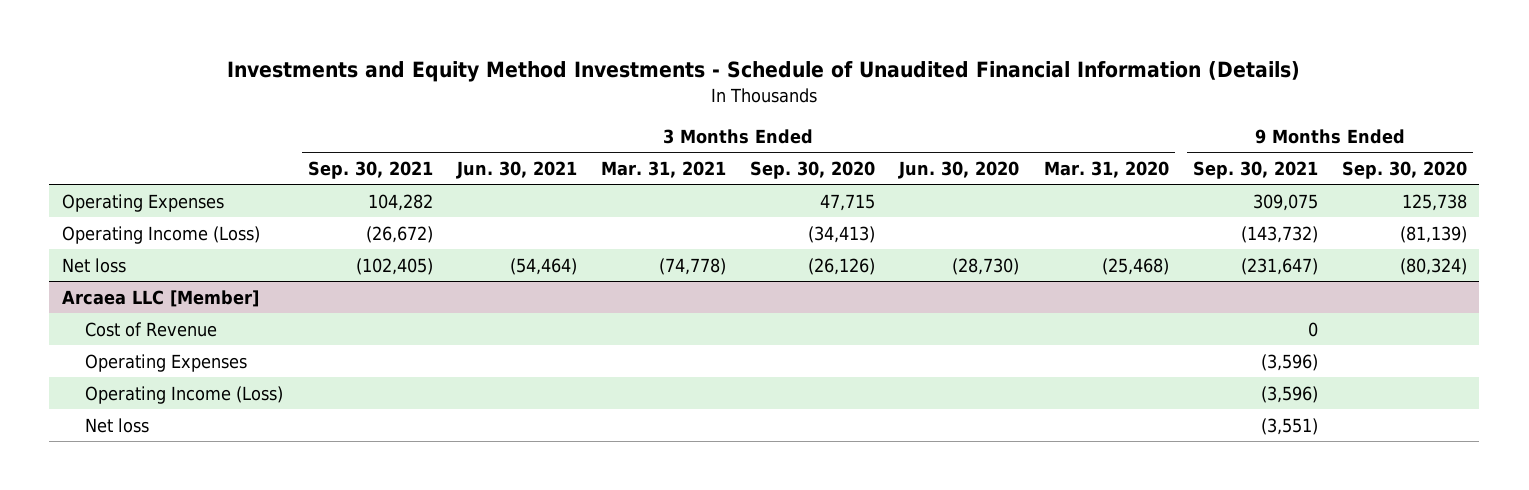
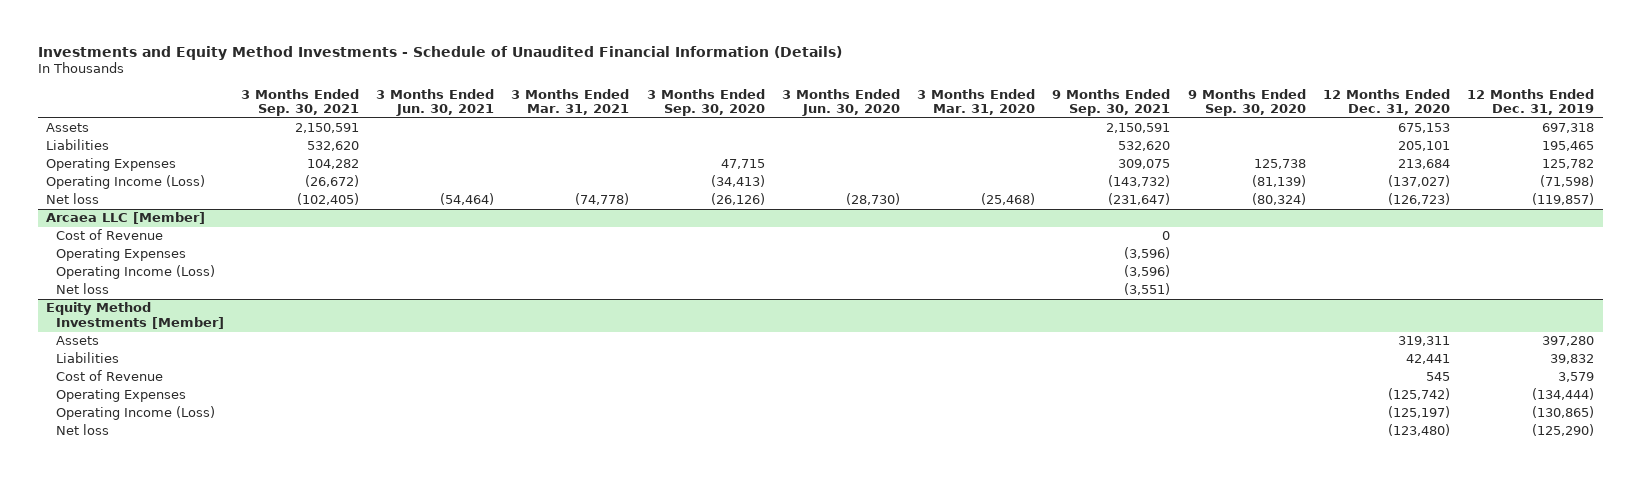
- | 3 Months Ended Sep. 30, 2021 | 3 Months Ended Jun. 30, 2021 | 3 Months Ended Mar. 31, 2021 | 3 Months Ended Sep. 30, 2020 | 3 Months Ended Jun. 30, 2020 | 3 Months Ended Mar. 31, 2020 | 9 Months Ended Sep. 30, 2021 | 9 Months Ended Sep. 30, 2020
+ | 3 Months Ended Sep. 30, 2021 | 3 Months Ended Jun. 30, 2021 | 3 Months Ended Mar. 31, 2021 | 3 Months Ended Sep. 30, 2020 | 3 Months Ended Jun. 30, 2020 | 3 Months Ended Mar. 31, 2020 | 9 Months Ended Sep. 30, 2021 | 9 Months Ended Sep. 30, 2020 | 12 Months Ended Dec. 31, 2020 | 12 Months Ended Dec. 31, 2019
+ Assets | 2,150,591 | | | | | | 2,150,591 | | 675,153 | 697,318
+ Liabilities | 532,620 | | | | | | 532,620 | | 205,101 | 195,465
+ Equity Method Investments [Member]
+ Assets | | | | | | | | | 319,311 | 397,280
+ Liabilities | | | | | | | | | 42,441 | 39,832
+ Cost of Revenue | | | | | | | | | 545 | 3,579
+ Operating Expenses | | | | | | | | | (125,742) | (134,444)
+ Operating Income (Loss) | | | | | | | | | (125,197) | (130,865)
+ Net loss | | | | | | | | | (123,480) | (125,290)

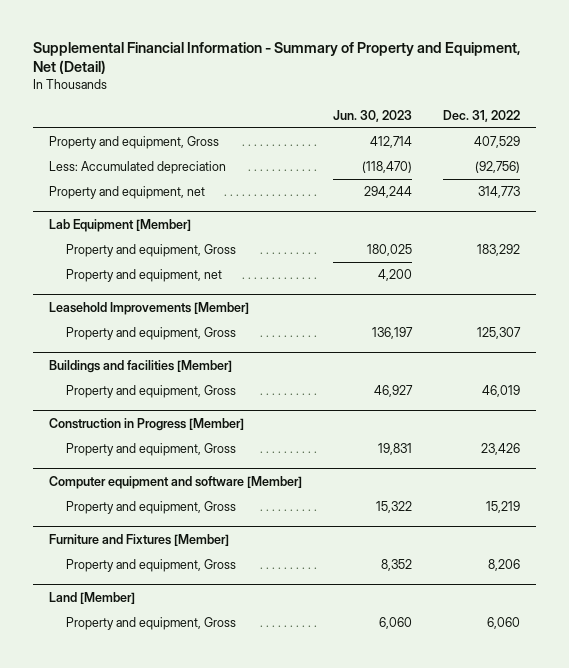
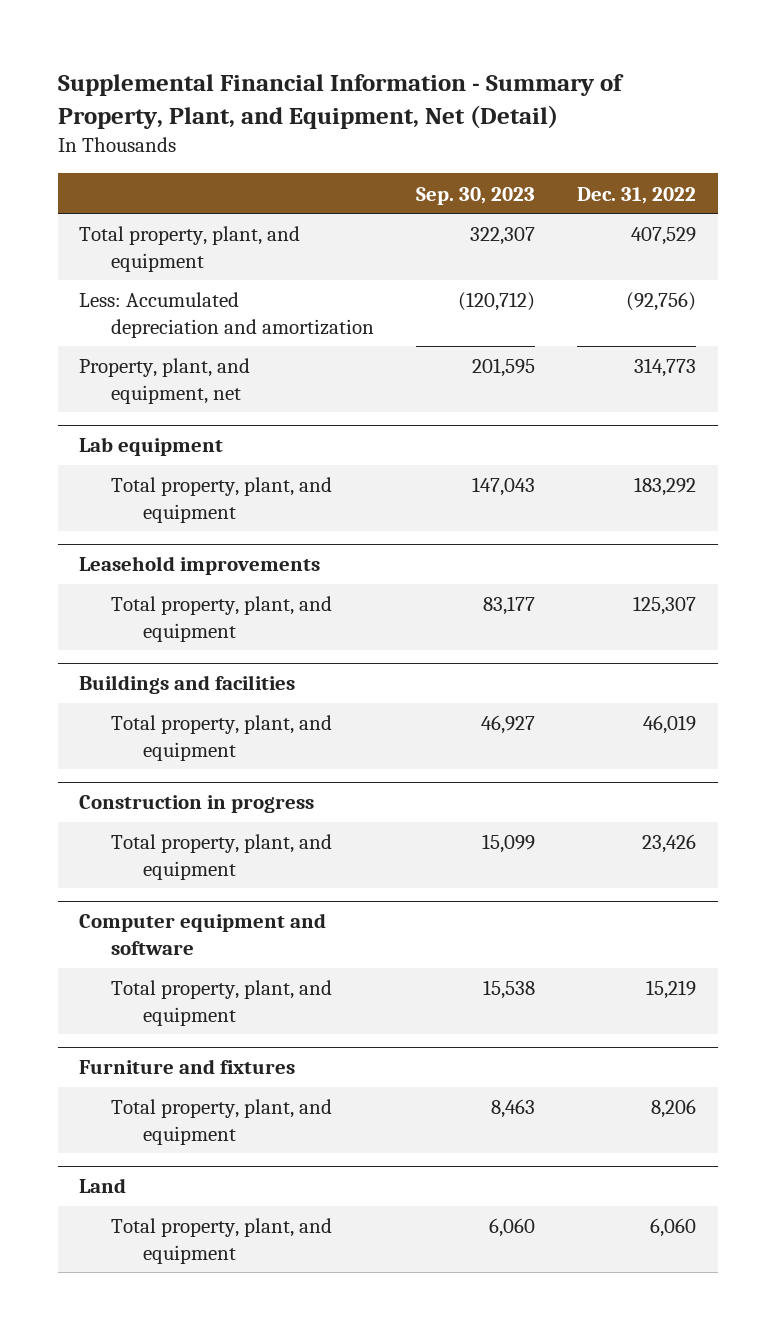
- Supplemental Financial Information - Summary of Property and Equipment, Net (Detail)
+ Supplemental Financial Information - Summary of Property, Plant, and Equipment, Net (Detail)
- | Jun. 30, 2023 | Dec. 31, 2022
+ | Sep. 30, 2023 | Dec. 31, 2022
- Property and equipment, Gross | 412,714 | 407,529
- Less: Accumulated depreciation | (118,470) | (92,756)
- Property and equipment, net | 294,244 | 314,773
- Lab Equipment [Member]
- Property and equipment, Gross | 180,025 | 183,292
- Property and equipment, net | 4,200 |
- Leasehold Improvements [Member]
- Property and equipment, Gross | 136,197 | 125,307
- Buildings and facilities [Member]
- Property and equipment, Gross | 46,927 | 46,019
- Construction in Progress [Member]
- Property and equipment, Gross | 19,831 | 23,426
- Computer equipment and software [Member]
- Property and equipment, Gross | 15,322 | 15,219
- Furniture and Fixtures [Member]
- Property and equipment, Gross | 8,352 | 8,206
- Land [Member]
- Property and equipment, Gross | 6,060 | 6,060
+ Total property, plant, and equipment | 322,307 | 407,529
+ Less: Accumulated depreciation and amortization | (120,712) | (92,756)
+ Property, plant, and equipment, net | 201,595 | 314,773
+ Lab equipment
+ Total property, plant, and equipment | 147,043 | 183,292
+ Leasehold improvements
+ Total property, plant, and equipment | 83,177 | 125,307
+ Buildings and facilities
+ Total property, plant, and equipment | 46,927 | 46,019
+ Construction in progress
+ Total property, plant, and equipment | 15,099 | 23,426
+ Computer equipment and software
+ Total property, plant, and equipment | 15,538 | 15,219
+ Furniture and fixtures
+ Total property, plant, and equipment | 8,463 | 8,206
+ Land
+ Total property, plant, and equipment | 6,060 | 6,060

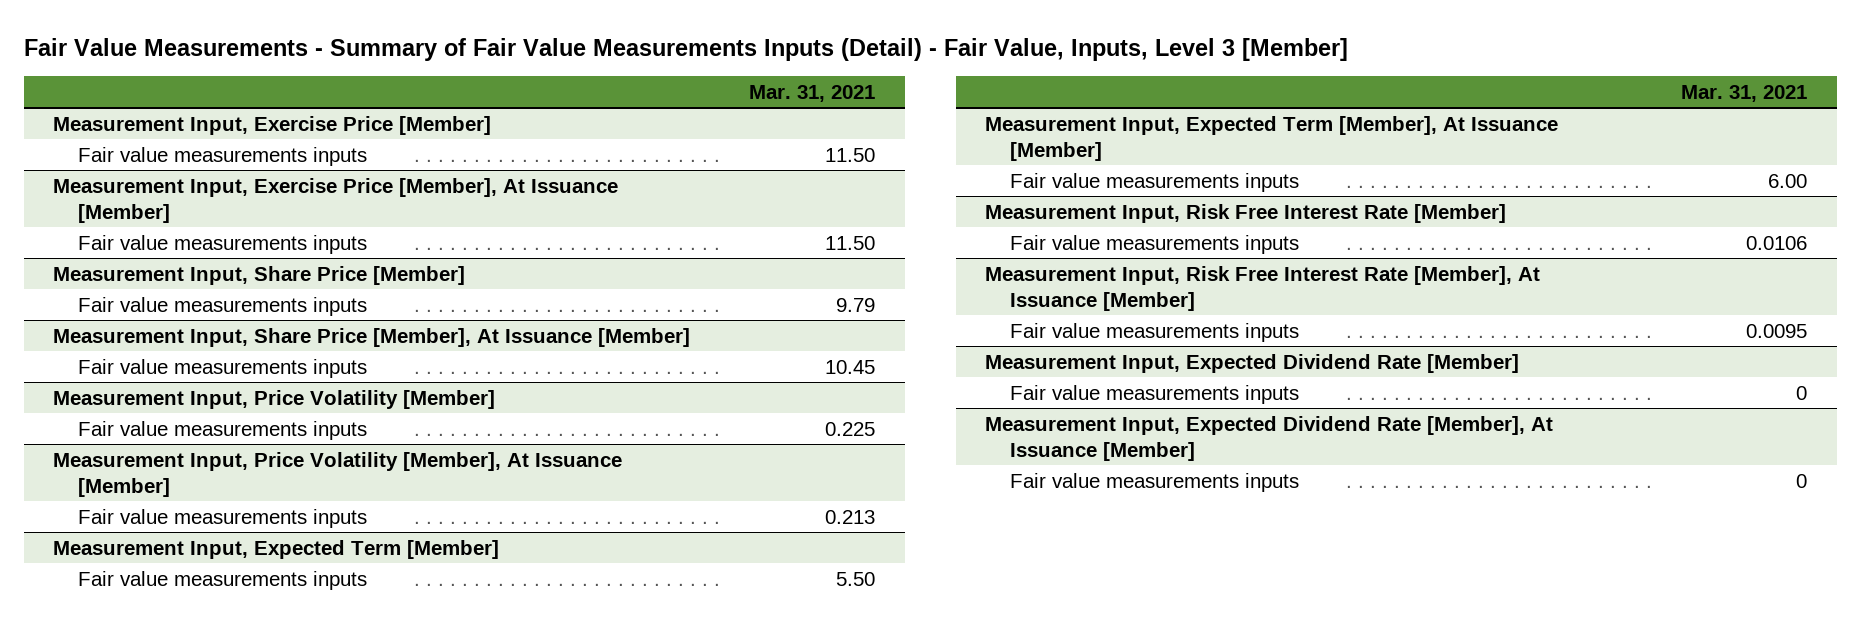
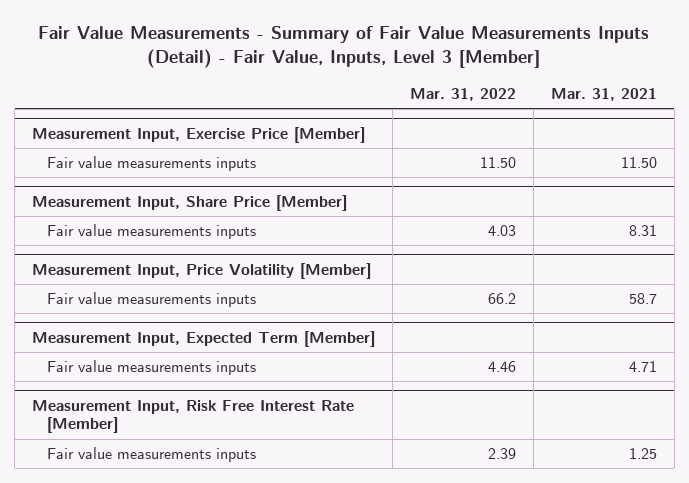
- | Mar. 31, 2021
+ | Mar. 31, 2022 | Mar. 31, 2021
- Measurement Input, Exercise Price [Member], At Issuance [Member]
- Fair value measurements inputs | 11.50
@ Measurement Input, Share Price [Member]
- Fair value measurements inputs | 9.79
- Measurement Input, Share Price [Member], At Issuance [Member]
- Fair value measurements inputs | 10.45
@ Measurement Input, Share Price [Member]
+ Fair value measurements inputs | 4.03 | 8.31
@ Measurement Input, Price Volatility [Member]
- Fair value measurements inputs | 0.225
- Measurement Input, Price Volatility [Member], At Issuance [Member]
- Fair value measurements inputs | 0.213
@ Measurement Input, Price Volatility [Member]
+ Fair value measurements inputs | 66.2 | 58.7
@ Measurement Input, Expected Term [Member]
- Fair value measurements inputs | 5.50
- Measurement Input, Expected Term [Member], At Issuance [Member]
- Fair value measurements inputs | 6.00
@ Measurement Input, Expected Term [Member]
+ Fair value measurements inputs | 4.46 | 4.71
@ Measurement Input, Risk Free Interest Rate [Member]
- Fair value measurements inputs | 0.0106
- Measurement Input, Risk Free Interest Rate [Member], At Issuance [Member]
- Fair value measurements inputs | 0.0095
- Measurement Input, Expected Dividend Rate [Member]
- Fair value measurements inputs | 0
- Measurement Input, Expected Dividend Rate [Member], At Issuance [Member]
- Fair value measurements inputs | 0
@ Measurement Input, Risk Free Interest Rate [Member]
+ Fair value measurements inputs | 2.39 | 1.25

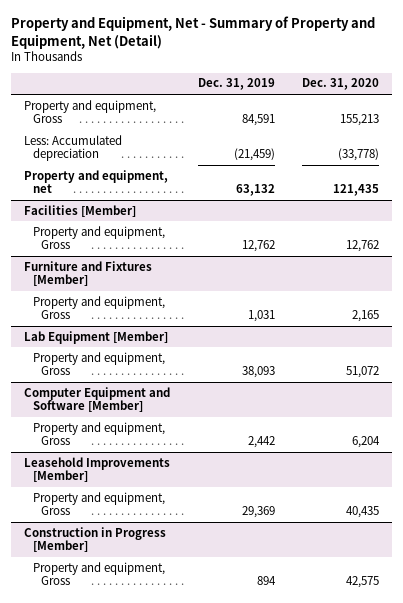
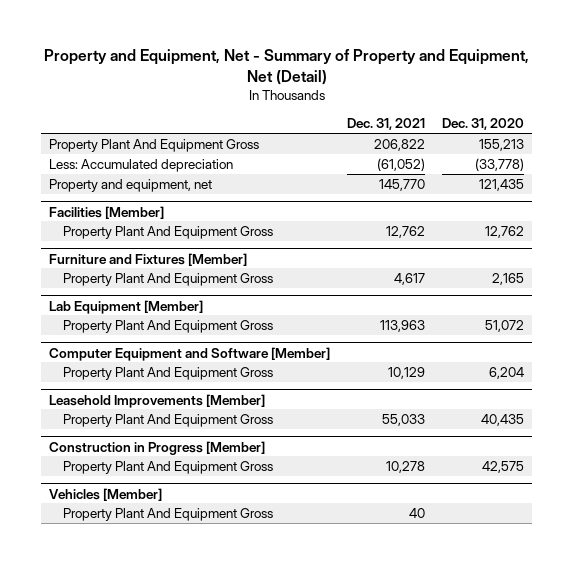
- | Dec. 31, 2019 | Dec. 31, 2020
+ | Dec. 31, 2021 | Dec. 31, 2020
- Property and equipment, Gross | 84,591 | 155,213
+ Property Plant And Equipment Gross | 206,822 | 155,213
@ Facilities [Member]
- Property and equipment, Gross | 12,762 | 12,762
+ Property Plant And Equipment Gross | 12,762 | 12,762
@ Furniture and Fixtures [Member]
- Property and equipment, Gross | 1,031 | 2,165
+ Property Plant And Equipment Gross | 4,617 | 2,165
@ Lab Equipment [Member]
- Property and equipment, Gross | 38,093 | 51,072
+ Property Plant And Equipment Gross | 113,963 | 51,072
@ Computer Equipment and Software [Member]
- Property and equipment, Gross | 2,442 | 6,204
+ Property Plant And Equipment Gross | 10,129 | 6,204
@ Leasehold Improvements [Member]
- Property and equipment, Gross | 29,369 | 40,435
+ Property Plant And Equipment Gross | 55,033 | 40,435
@ Construction in Progress [Member]
- Property and equipment, Gross | 894 | 42,575
+ Property Plant And Equipment Gross | 10,278 | 42,575
+ Vehicles [Member]
+ Property Plant And Equipment Gross | 40 |

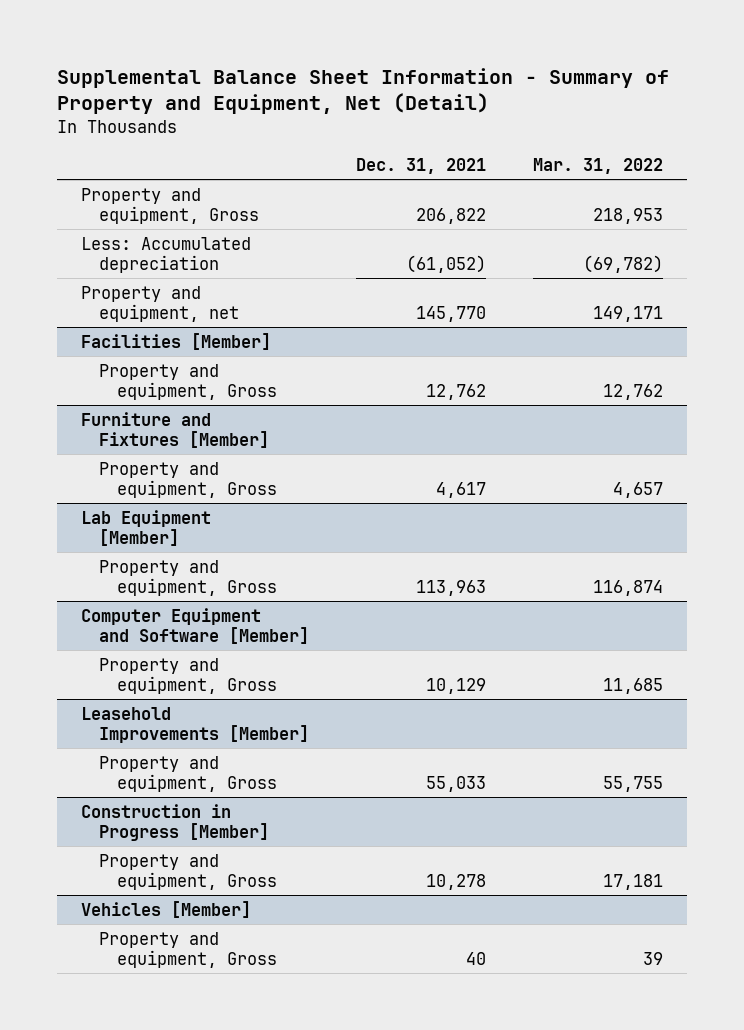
- Property and Equipment, Net - Summary of Property and Equipment, Net (Detail)
+ Supplemental Balance Sheet Information - Summary of Property and Equipment, Net (Detail)
- | Dec. 31, 2021 | Dec. 31, 2020
+ | Dec. 31, 2021 | Mar. 31, 2022
- Property Plant And Equipment Gross | 206,822 | 155,213
+ Property and equipment, Gross | 206,822 | 218,953
@ Facilities [Member]
- Property Plant And Equipment Gross | 12,762 | 12,762
+ Property and equipment, Gross | 12,762 | 12,762
@ Furniture and Fixtures [Member]
- Property Plant And Equipment Gross | 4,617 | 2,165
+ Property and equipment, Gross | 4,617 | 4,657
@ Lab Equipment [Member]
- Property Plant And Equipment Gross | 113,963 | 51,072
+ Property and equipment, Gross | 113,963 | 116,874
@ Computer Equipment and Software [Member]
- Property Plant And Equipment Gross | 10,129 | 6,204
+ Property and equipment, Gross | 10,129 | 11,685
@ Leasehold Improvements [Member]
- Property Plant And Equipment Gross | 55,033 | 40,435
+ Property and equipment, Gross | 55,033 | 55,755
@ Construction in Progress [Member]
- Property Plant And Equipment Gross | 10,278 | 42,575
+ Property and equipment, Gross | 10,278 | 17,181
@ Vehicles [Member]
- Property Plant And Equipment Gross | 40 |
+ Property and equipment, Gross | 40 | 39

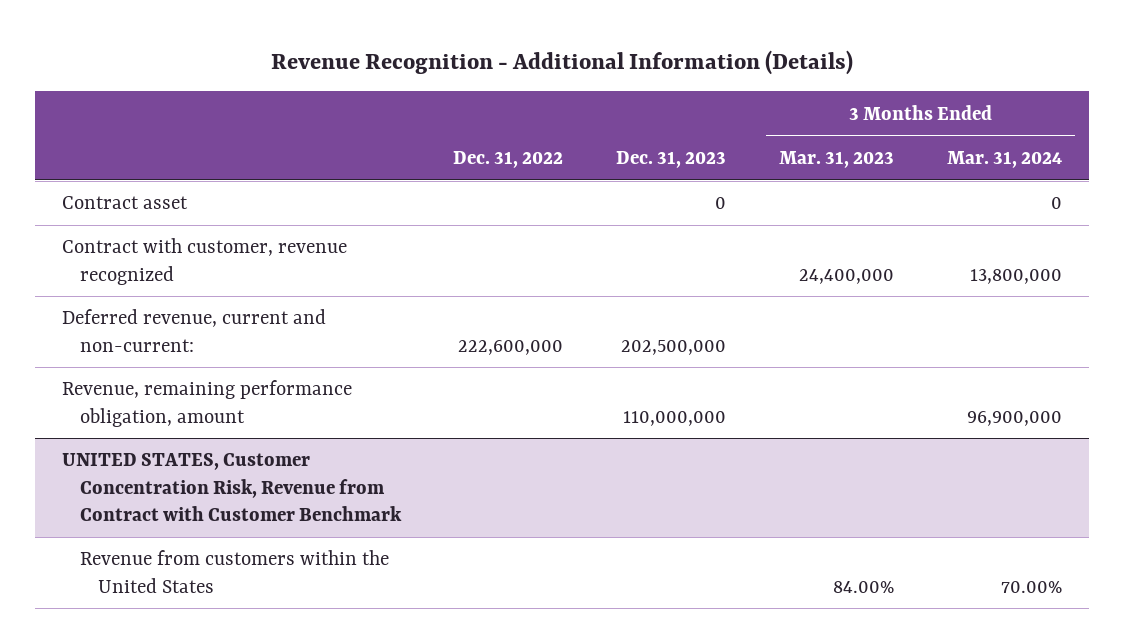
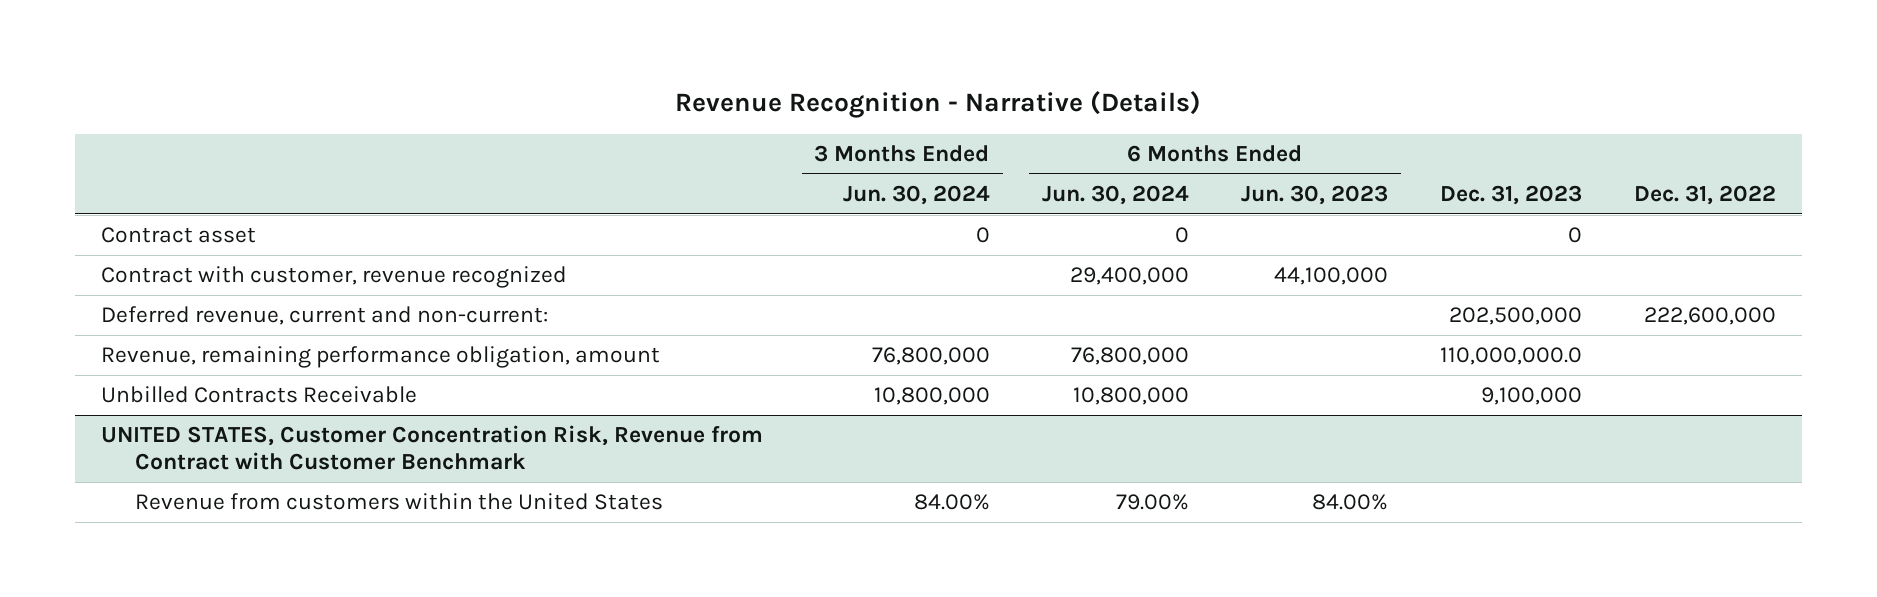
- Revenue Recognition - Additional Information (Details)
+ Revenue Recognition - Narrative (Details)
- | Dec. 31, 2022 | Dec. 31, 2023 | 3 Months Ended Mar. 31, 2023 | 3 Months Ended Mar. 31, 2024
+ | 3 Months Ended Jun. 30, 2024 | 6 Months Ended Jun. 30, 2024 | 6 Months Ended Jun. 30, 2023 | Dec. 31, 2023 | Dec. 31, 2022
- Revenue, remaining performance obligation, amount | | 110,000,000 | | 96,900,000
+ Revenue, remaining performance obligation, amount | 76,800,000 | 76,800,000 | | 110,000,000.0 |
+ Unbilled Contracts Receivable | 10,800,000 | 10,800,000 | | 9,100,000 |

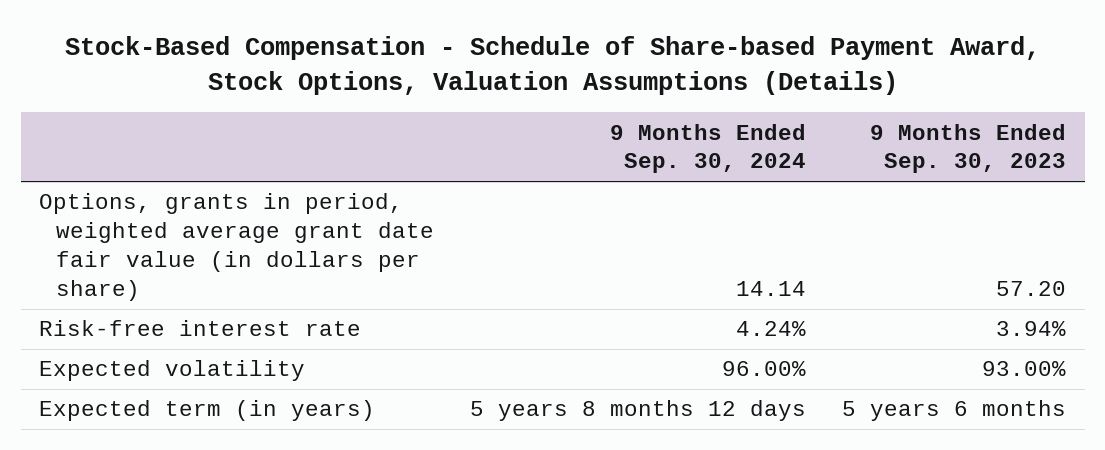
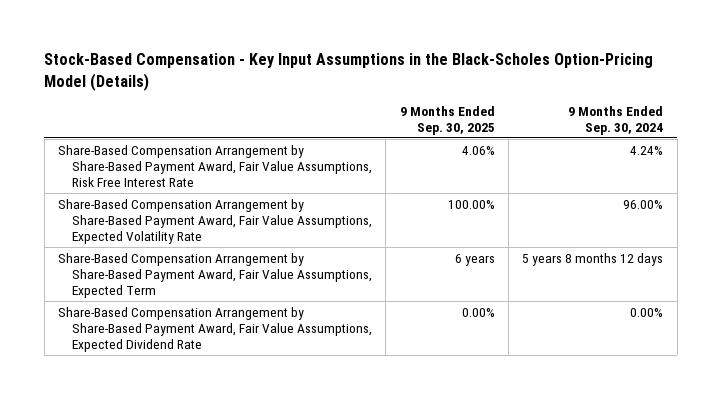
- Stock-Based Compensation - Schedule of Share-based Payment Award, Stock Options, Valuation Assumptions (Details)
+ Stock-Based Compensation - Key Input Assumptions in the Black-Scholes Option-Pricing Model (Details)
- | 9 Months Ended Sep. 30, 2024 | 9 Months Ended Sep. 30, 2023
+ | 9 Months Ended Sep. 30, 2025 | 9 Months Ended Sep. 30, 2024
- Options, grants in period, weighted average grant date fair value (in dollars per share) | 14.14 | 57.20
- Risk-free interest rate | 4.24% | 3.94%
- Expected volatility | 96.00% | 93.00%
- Expected term (in years) | 5 years 8 months 12 days | 5 years 6 months
+ Share-Based Compensation Arrangement by Share-Based Payment Award, Fair Value Assumptions, Risk Free Interest Rate | 4.06% | 4.24%
+ Share-Based Compensation Arrangement by Share-Based Payment Award, Fair Value Assumptions, Expected Volatility Rate | 100.00% | 96.00%
+ Share-Based Compensation Arrangement by Share-Based Payment Award, Fair Value Assumptions, Expected Term | 6 years | 5 years 8 months 12 days
+ Share-Based Compensation Arrangement by Share-Based Payment Award, Fair Value Assumptions, Expected Dividend Rate | 0.00% | 0.00%

